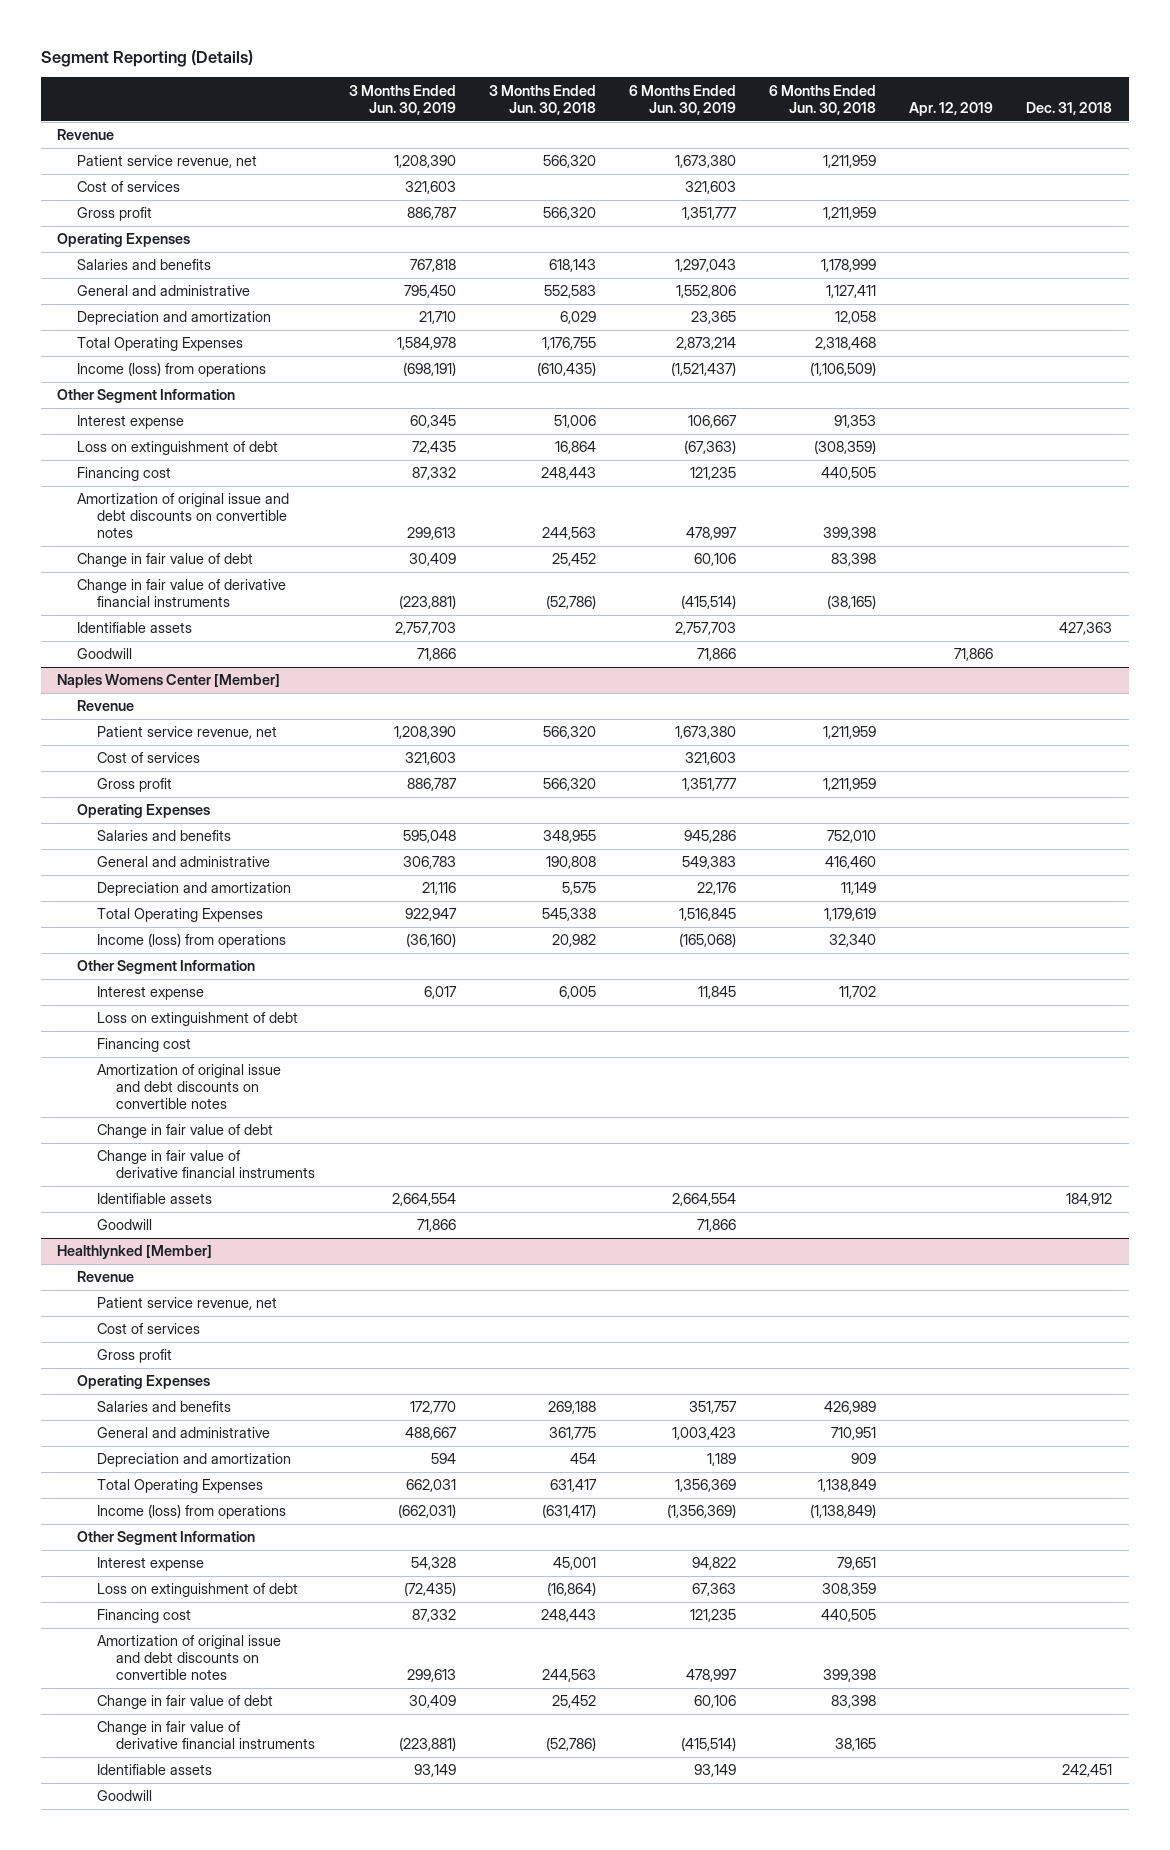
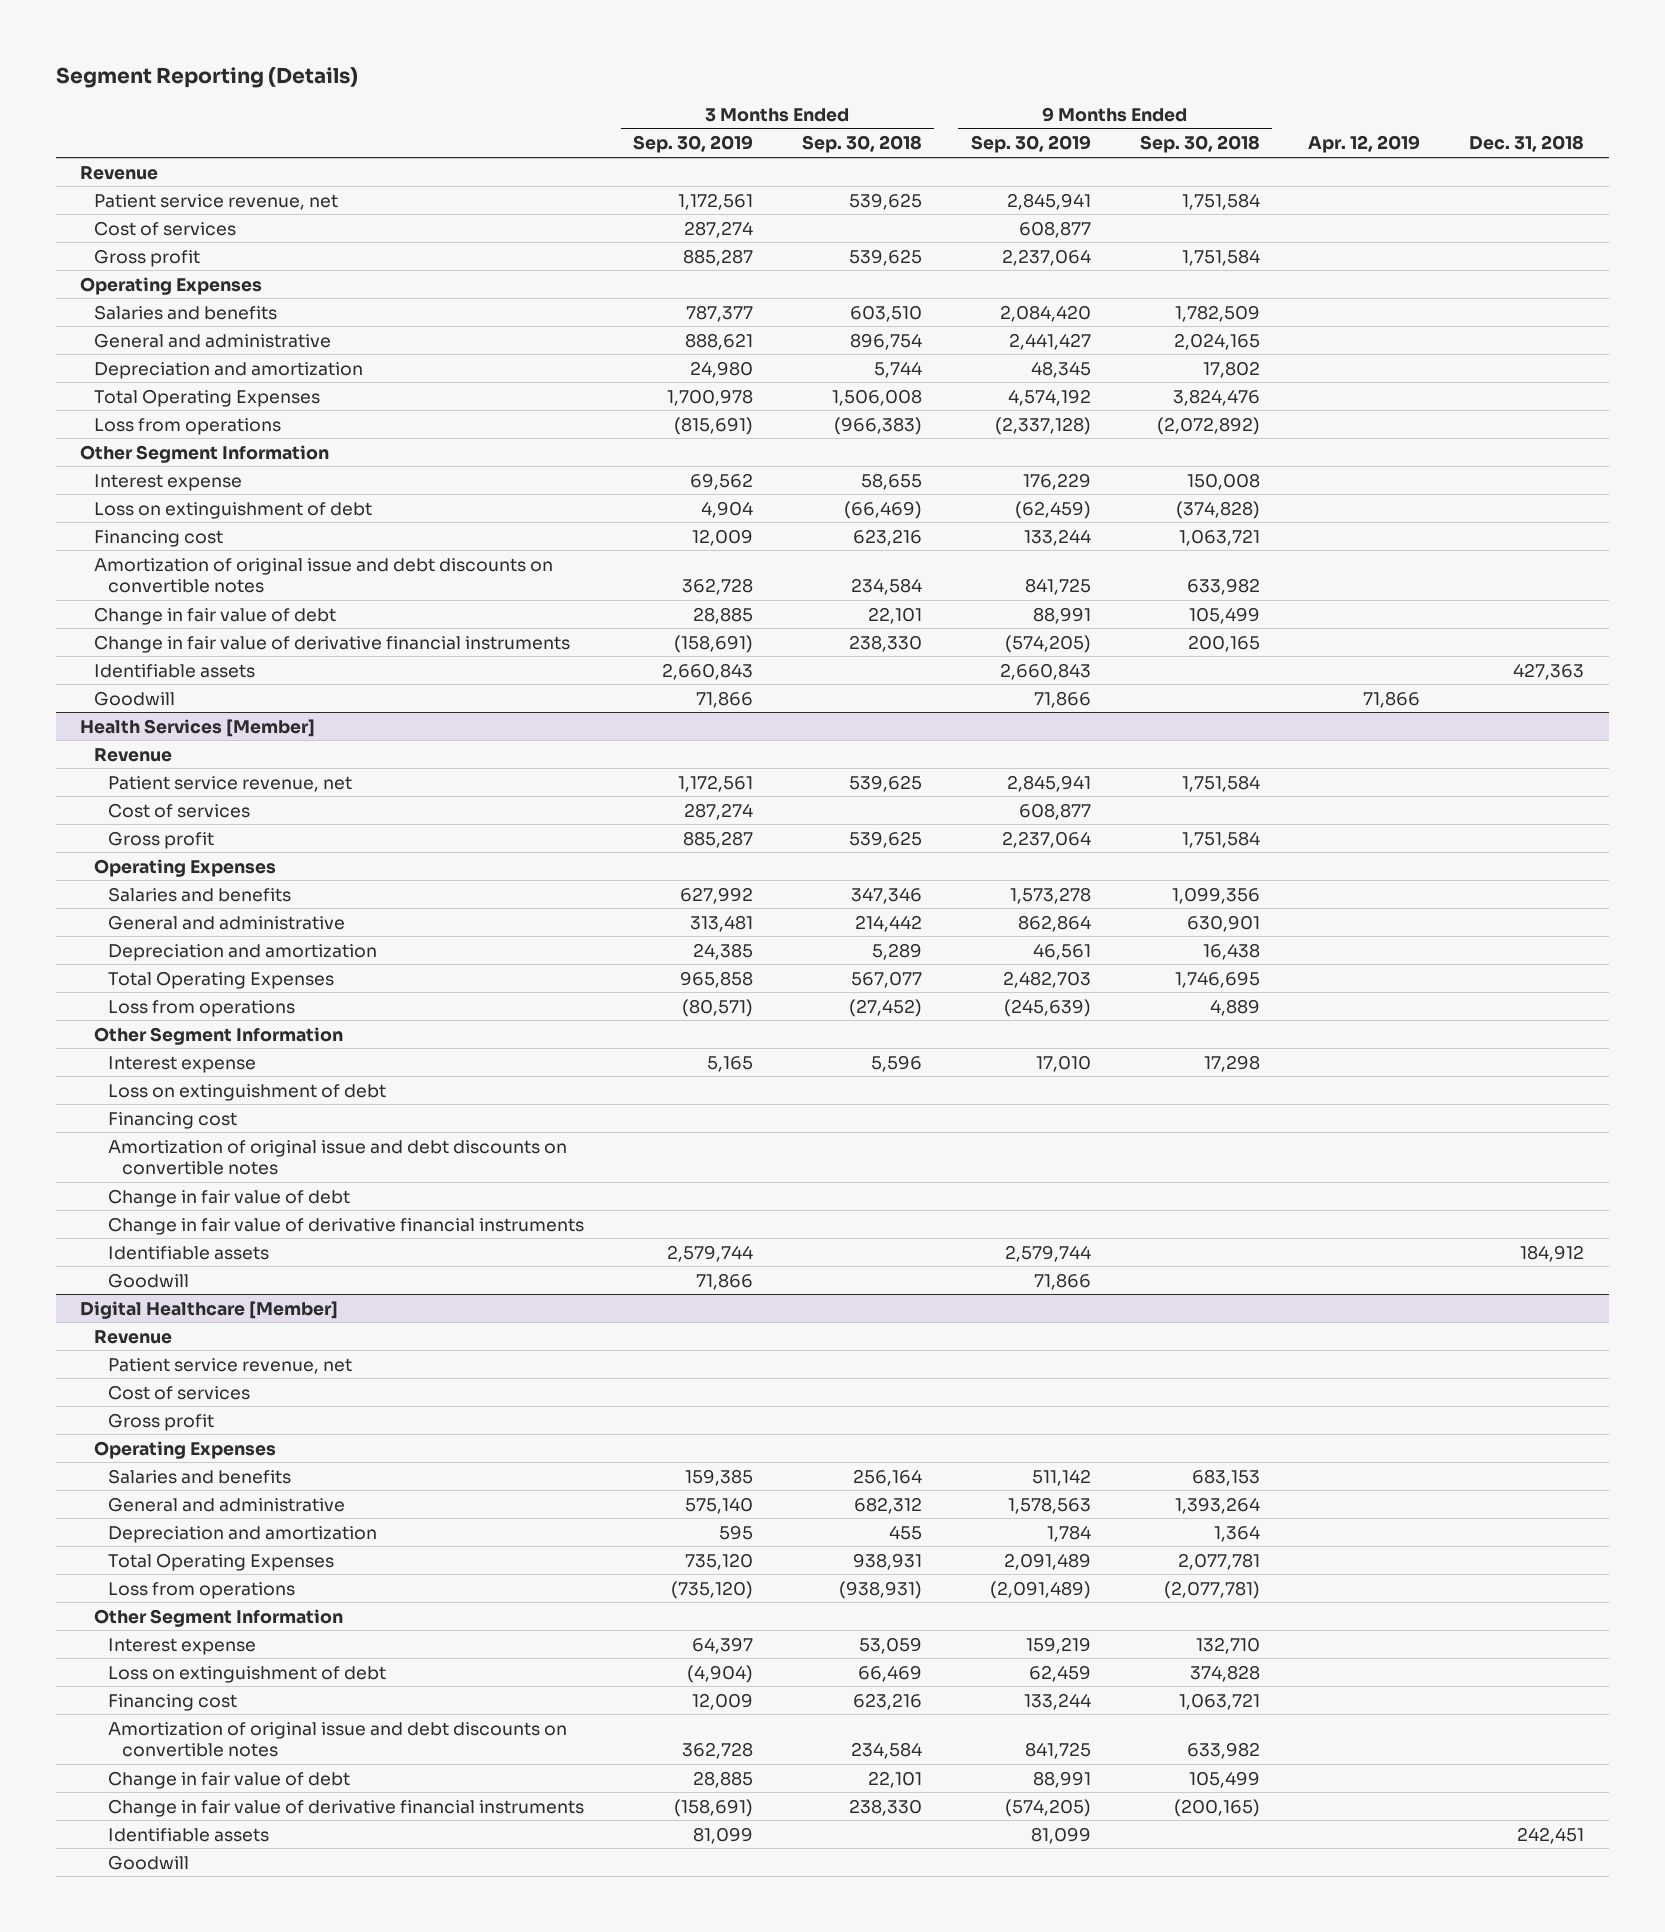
- | 3 Months Ended Jun. 30, 2019 | 3 Months Ended Jun. 30, 2018 | 6 Months Ended Jun. 30, 2019 | 6 Months Ended Jun. 30, 2018 | Apr. 12, 2019 | Dec. 31, 2018
+ | 3 Months Ended Sep. 30, 2019 | 3 Months Ended Sep. 30, 2018 | 9 Months Ended Sep. 30, 2019 | 9 Months Ended Sep. 30, 2018 | Apr. 12, 2019 | Dec. 31, 2018
- Income (loss) from operations | (698,191) | (610,435) | (1,521,437) | (1,106,509) | |
+ Loss from operations | (815,691) | (966,383) | (2,337,128) | (2,072,892) | |
- Naples Womens Center [Member]
+ Health Services [Member]
- Income (loss) from operations | (36,160) | 20,982 | (165,068) | 32,340 | |
+ Loss from operations | (80,571) | (27,452) | (245,639) | 4,889 | |
- Healthlynked [Member]
+ Digital Healthcare [Member]
- Income (loss) from operations | (662,031) | (631,417) | (1,356,369) | (1,138,849) | |
+ Loss from operations | (735,120) | (938,931) | (2,091,489) | (2,077,781) | |

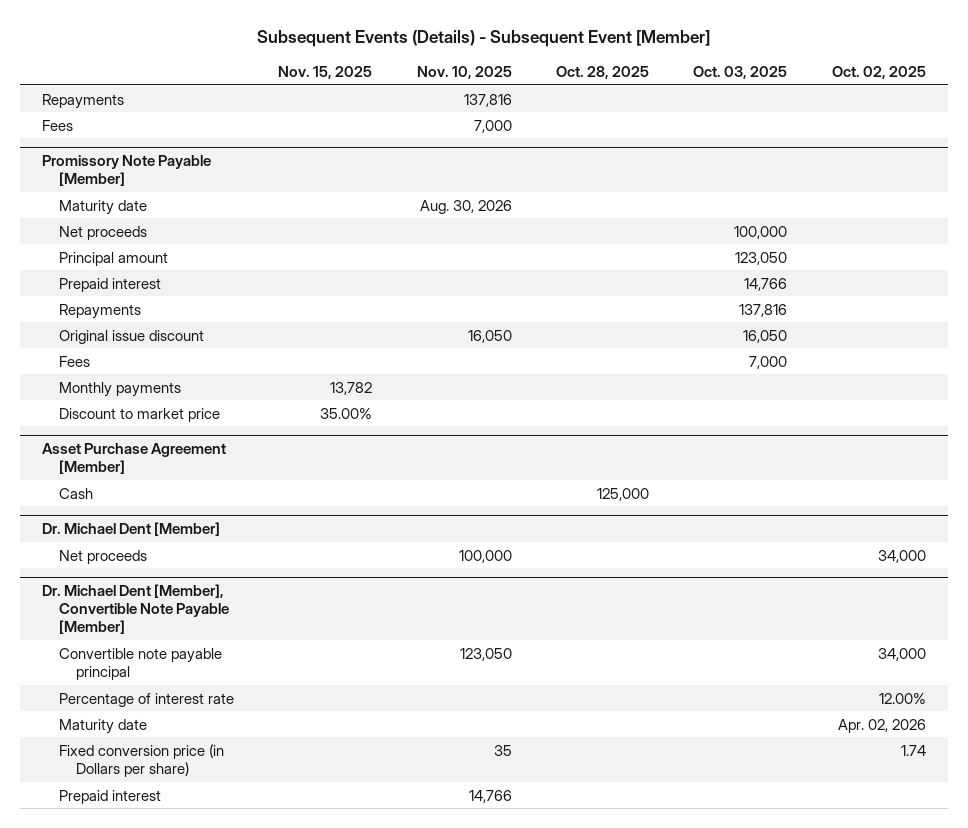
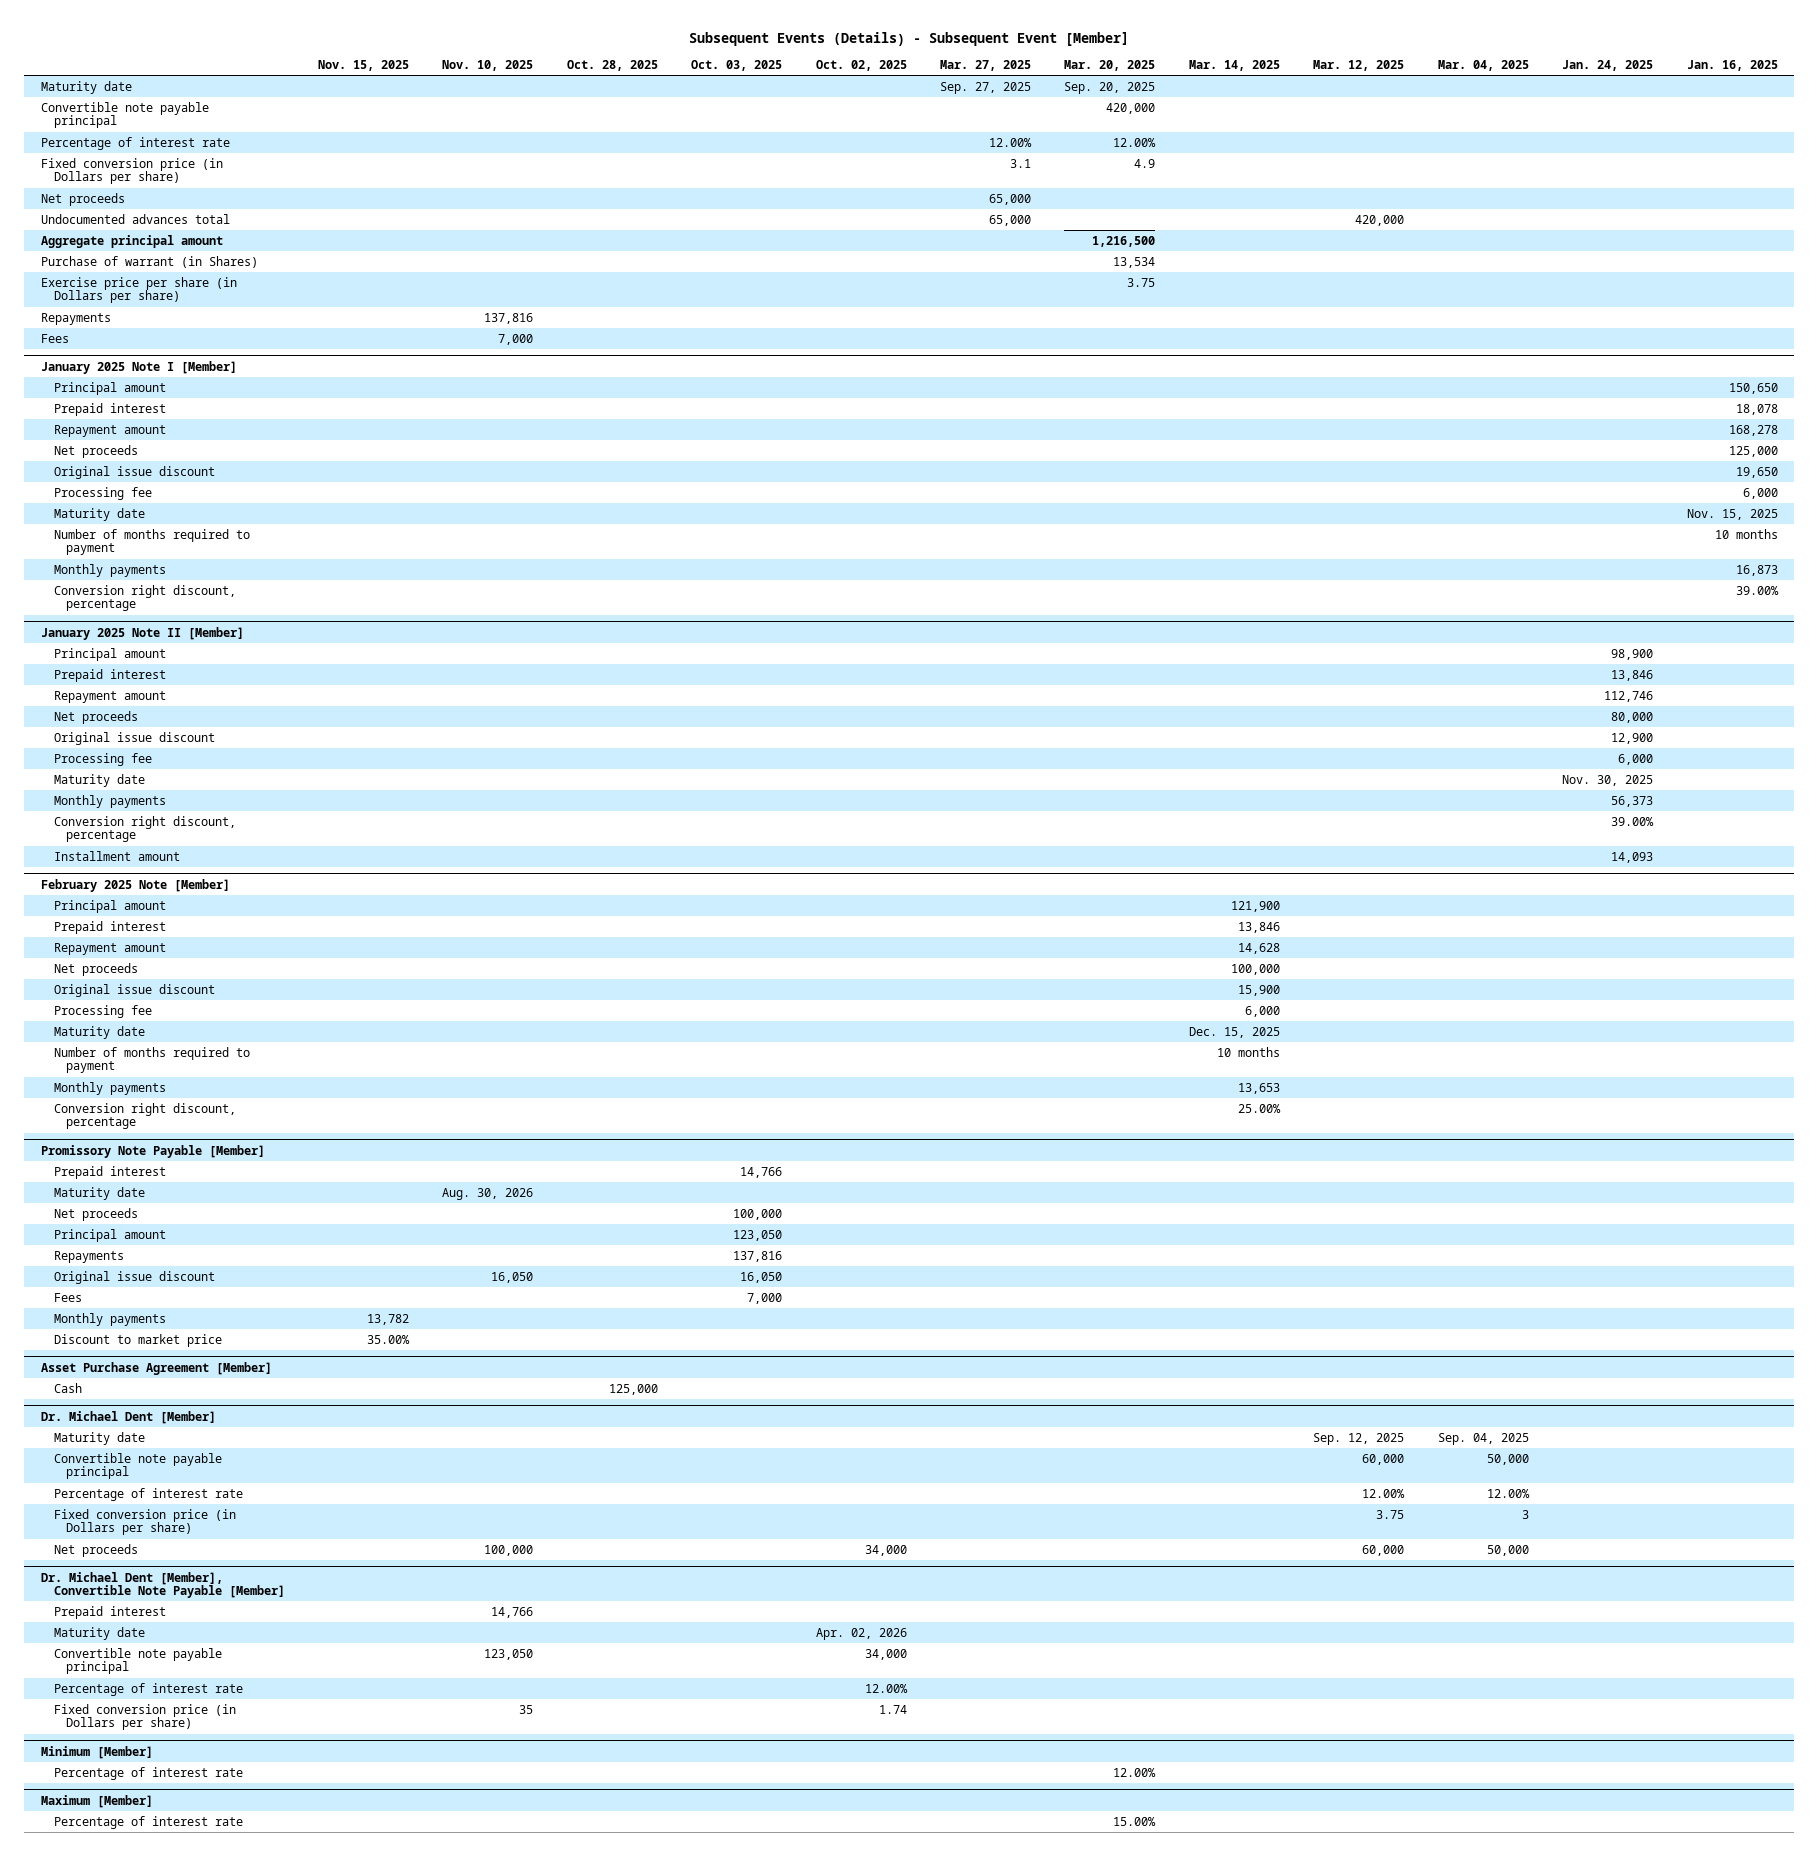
- | Nov. 15, 2025 | Nov. 10, 2025 | Oct. 28, 2025 | Oct. 03, 2025 | Oct. 02, 2025
+ | Nov. 15, 2025 | Nov. 10, 2025 | Oct. 28, 2025 | Oct. 03, 2025 | Oct. 02, 2025 | Mar. 27, 2025 | Mar. 20, 2025 | Mar. 14, 2025 | Mar. 12, 2025 | Mar. 04, 2025 | Jan. 24, 2025 | Jan. 16, 2025
+ Maturity date | | | | | | Sep. 27, 2025 | Sep. 20, 2025 | | | | |
+ Convertible note payable principal | | | | | | | 420,000 | | | | |
+ Percentage of interest rate | | | | | | 12.00% | 12.00% | | | | |
+ Fixed conversion price (in Dollars per share) | | | | | | 3.1 | 4.9 | | | | |
+ Net proceeds | | | | | | 65,000 | | | | | |
+ Undocumented advances total | | | | | | 65,000 | | | 420,000 | | |
+ Aggregate principal amount | | | | | | | 1,216,500 | | | | |
+ Purchase of warrant (in Shares) | | | | | | | 13,534 | | | | |
+ Exercise price per share (in Dollars per share) | | | | | | | 3.75 | | | | |
+ January 2025 Note I [Member]
+ Principal amount | | | | | | | | | | | | 150,650
+ Prepaid interest | | | | | | | | | | | | 18,078
+ Repayment amount | | | | | | | | | | | | 168,278
+ Net proceeds | | | | | | | | | | | | 125,000
+ Original issue discount | | | | | | | | | | | | 19,650
+ Processing fee | | | | | | | | | | | | 6,000
+ Maturity date | | | | | | | | | | | | Nov. 15, 2025
+ Number of months required to payment | | | | | | | | | | | | 10 months
+ Monthly payments | | | | | | | | | | | | 16,873
+ Conversion right discount, percentage | | | | | | | | | | | | 39.00%
+ January 2025 Note II [Member]
+ Principal amount | | | | | | | | | | | 98,900 |
+ Prepaid interest | | | | | | | | | | | 13,846 |
+ Repayment amount | | | | | | | | | | | 112,746 |
+ Net proceeds | | | | | | | | | | | 80,000 |
+ Original issue discount | | | | | | | | | | | 12,900 |
+ Processing fee | | | | | | | | | | | 6,000 |
+ Maturity date | | | | | | | | | | | Nov. 30, 2025 |
+ Monthly payments | | | | | | | | | | | 56,373 |
+ Conversion right discount, percentage | | | | | | | | | | | 39.00% |
+ Installment amount | | | | | | | | | | | 14,093 |
+ February 2025 Note [Member]
+ Principal amount | | | | | | | | 121,900 | | | |
+ Prepaid interest | | | | | | | | 13,846 | | | |
+ Repayment amount | | | | | | | | 14,628 | | | |
+ Net proceeds | | | | | | | | 100,000 | | | |
+ Original issue discount | | | | | | | | 15,900 | | | |
+ Processing fee | | | | | | | | 6,000 | | | |
+ Maturity date | | | | | | | | Dec. 15, 2025 | | | |
+ Number of months required to payment | | | | | | | | 10 months | | | |
+ Monthly payments | | | | | | | | 13,653 | | | |
+ Conversion right discount, percentage | | | | | | | | 25.00% | | | |
@ Promissory Note Payable [Member]
moved up: Prepaid interest | | | | 14,766 | | | | | | | |
@ Dr. Michael Dent [Member]
+ Maturity date | | | | | | | | | Sep. 12, 2025 | Sep. 04, 2025 | |
+ Convertible note payable principal | | | | | | | | | 60,000 | 50,000 | |
+ Percentage of interest rate | | | | | | | | | 12.00% | 12.00% | |
+ Fixed conversion price (in Dollars per share) | | | | | | | | | 3.75 | 3 | |
@ Dr. Michael Dent [Member], Convertible Note Payable [Member]
moved up: Prepaid interest | | 14,766 | | | | | | | | | |
moved up: Maturity date | | | | | Apr. 02, 2026 | | | | | | |
+ Minimum [Member]
+ Percentage of interest rate | | | | | | | 12.00% | | | | |
+ Maximum [Member]
+ Percentage of interest rate | | | | | | | 15.00% | | | | |

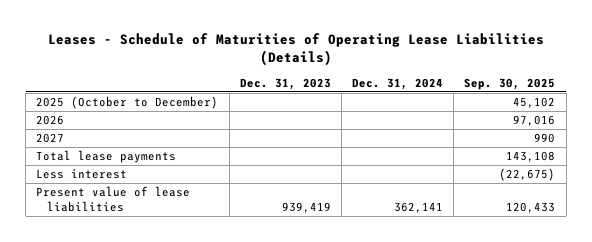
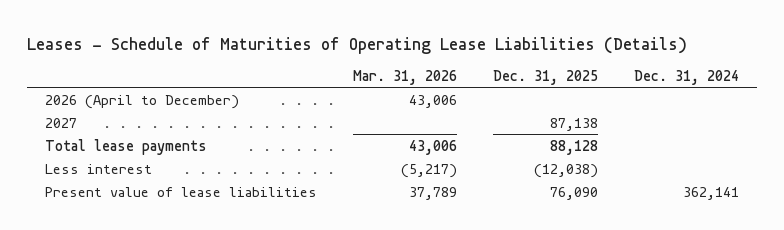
- | Dec. 31, 2023 | Dec. 31, 2024 | Sep. 30, 2025
+ | Mar. 31, 2026 | Dec. 31, 2025 | Dec. 31, 2024
- 2025 (October to December) | | | 45,102
- 2026 | | | 97,016
+ 2026 (April to December) | 43,006 | |

